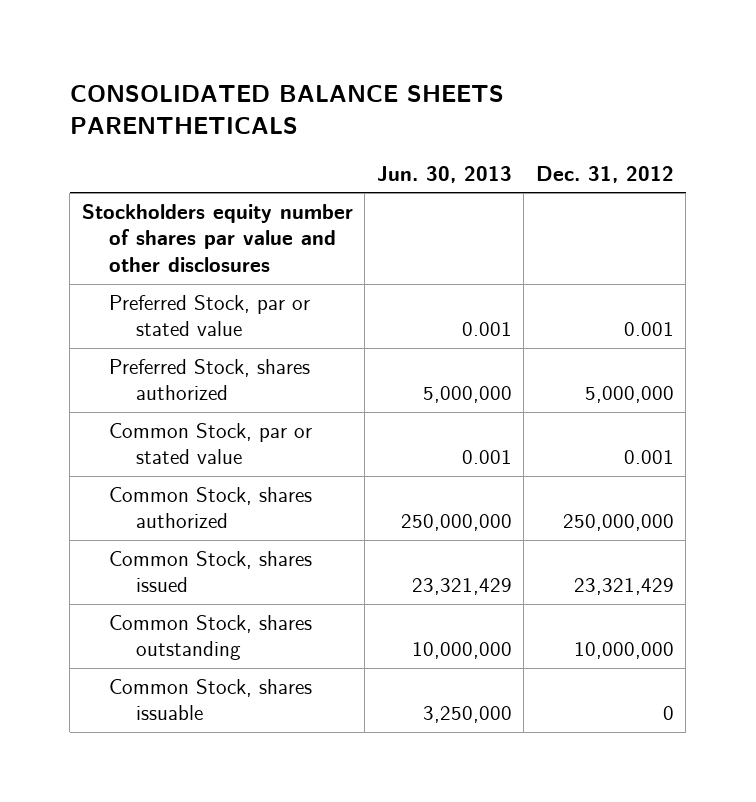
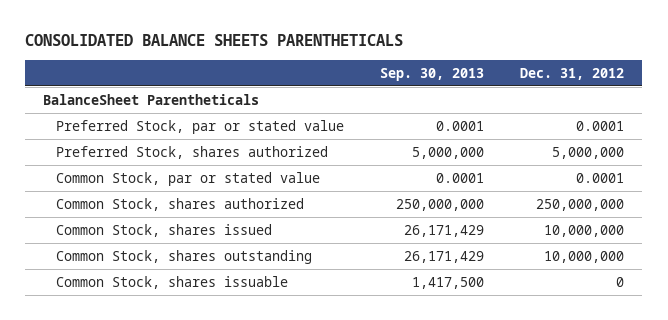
- | Jun. 30, 2013 | Dec. 31, 2012
+ | Sep. 30, 2013 | Dec. 31, 2012
- Stockholders equity number of shares par value and other disclosures
- Preferred Stock, par or stated value | 0.001 | 0.001
+ BalanceSheet Parentheticals
+ Preferred Stock, par or stated value | 0.0001 | 0.0001
- Common Stock, par or stated value | 0.001 | 0.001
+ Common Stock, par or stated value | 0.0001 | 0.0001
- Common Stock, shares issued | 23,321,429 | 23,321,429
+ Common Stock, shares issued | 26,171,429 | 10,000,000

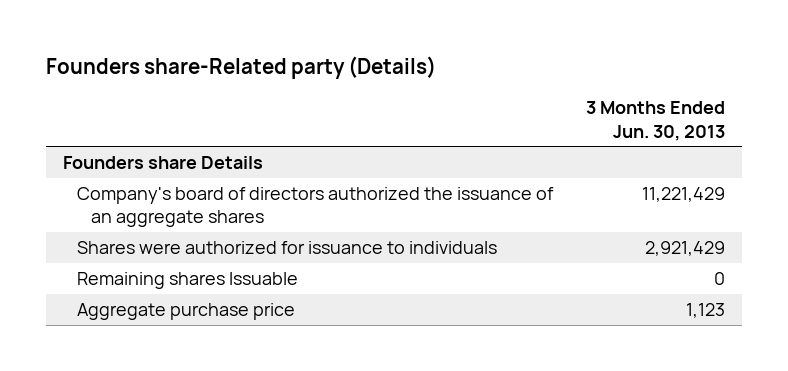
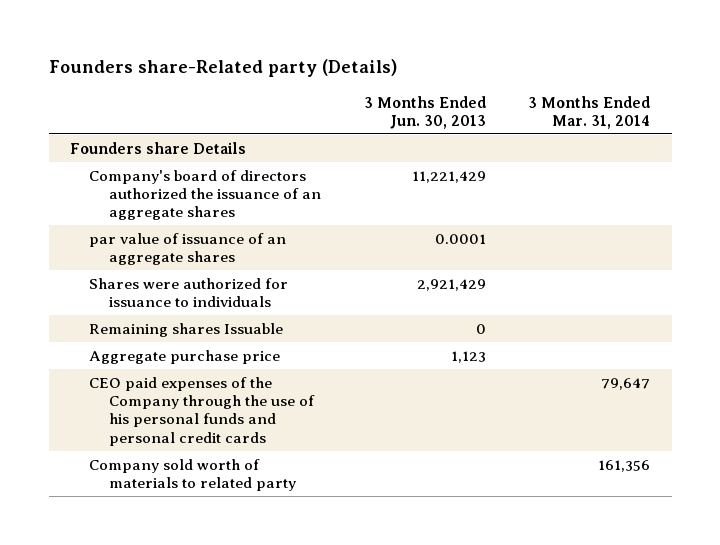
- | 3 Months Ended Jun. 30, 2013
+ | 3 Months Ended Jun. 30, 2013 | 3 Months Ended Mar. 31, 2014
+ par value of issuance of an aggregate shares | 0.0001 |
+ CEO paid expenses of the Company through the use of his personal funds and personal credit cards | | 79,647
+ Company sold worth of materials to related party | | 161,356

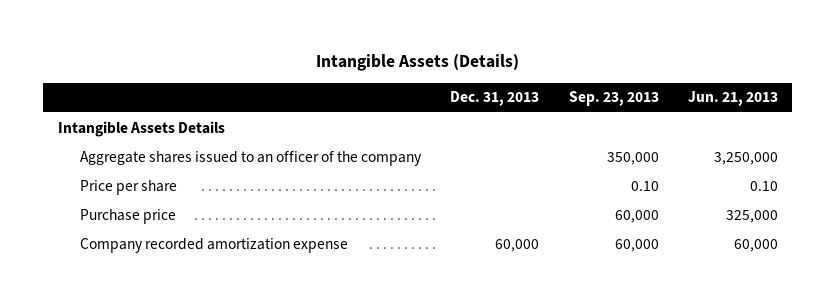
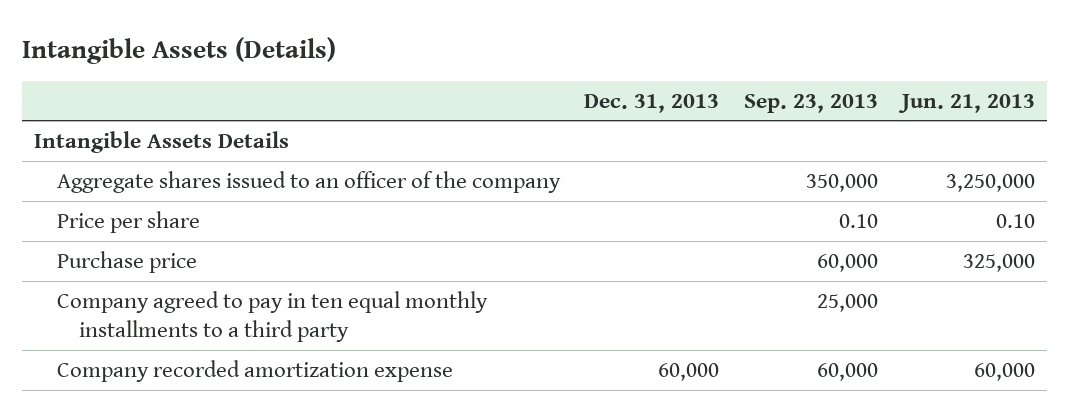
+ Company agreed to pay in ten equal monthly installments to a third party | | 25,000 |

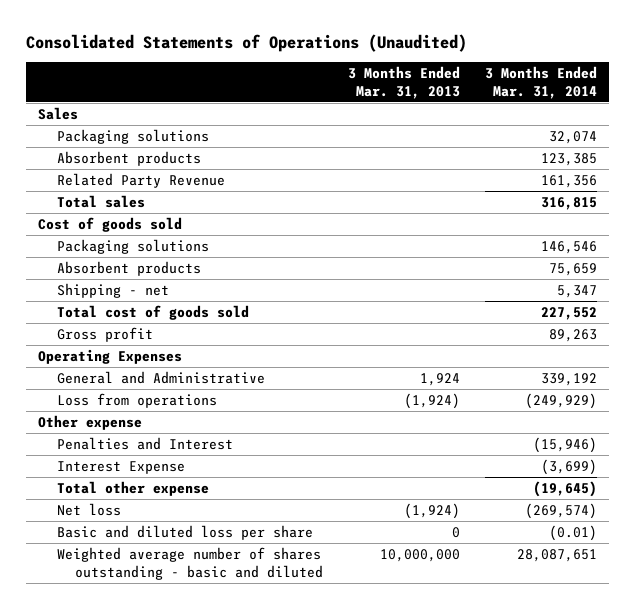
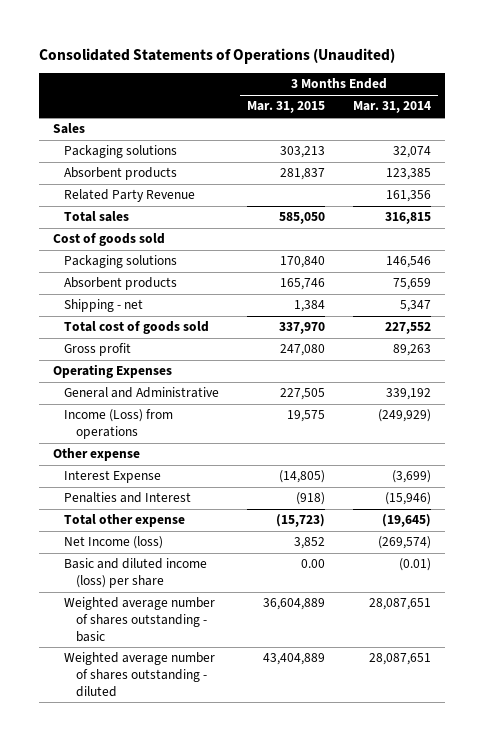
- | 3 Months Ended Mar. 31, 2013 | 3 Months Ended Mar. 31, 2014
+ | 3 Months Ended Mar. 31, 2015 | 3 Months Ended Mar. 31, 2014
- Loss from operations | (1,924) | (249,929)
+ Income (Loss) from operations | 19,575 | (249,929)
moved down: Penalties and Interest | (918) | (15,946)
- Net loss | (1,924) | (269,574)
- Basic and diluted loss per share | 0 | (0.01)
- Weighted average number of shares outstanding - basic and diluted | 10,000,000 | 28,087,651
+ Net Income (loss) | 3,852 | (269,574)
+ Basic and diluted income (loss) per share | 0.00 | (0.01)
+ Weighted average number of shares outstanding - basic | 36,604,889 | 28,087,651
+ Weighted average number of shares outstanding - diluted | 43,404,889 | 28,087,651

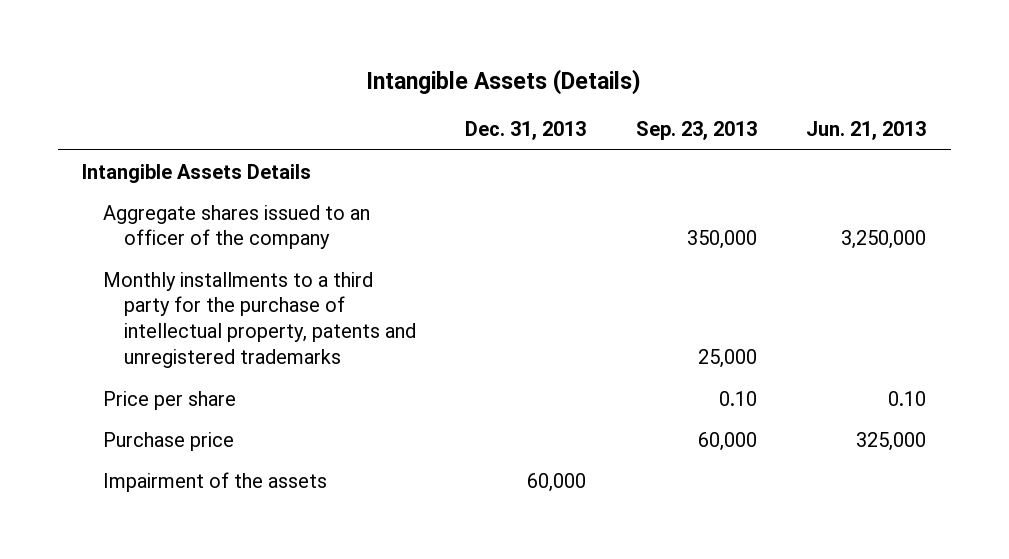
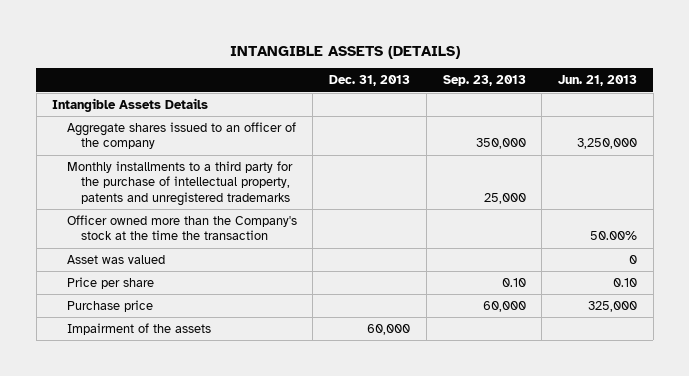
- Intangible Assets (Details)
+ INTANGIBLE ASSETS (DETAILS)
+ Officer owned more than the Company's stock at the time the transaction | | | 50.00%
+ Asset was valued | | | 0

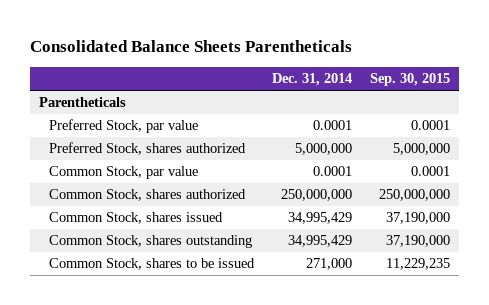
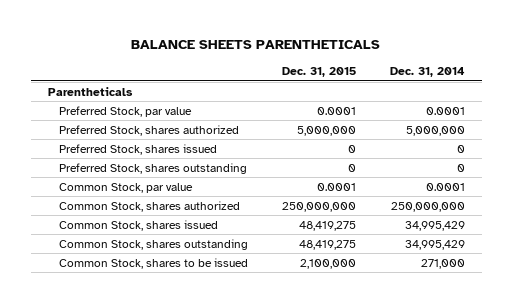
- Consolidated Balance Sheets Parentheticals
+ BALANCE SHEETS PARENTHETICALS
- | Dec. 31, 2014 | Sep. 30, 2015
+ | Dec. 31, 2015 | Dec. 31, 2014
+ Preferred Stock, shares issued | 0 | 0
+ Preferred Stock, shares outstanding | 0 | 0

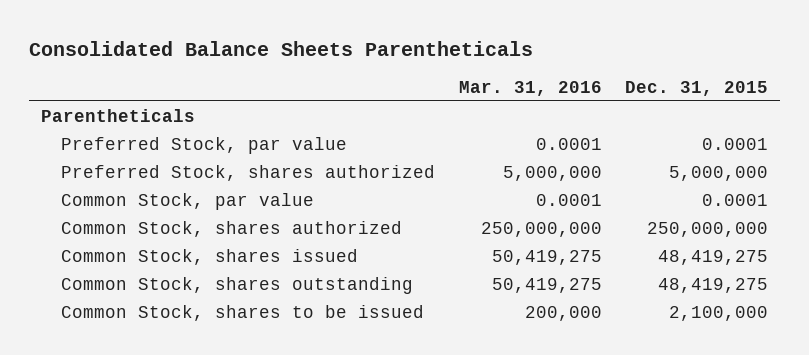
- BALANCE SHEETS PARENTHETICALS
+ Consolidated Balance Sheets Parentheticals
- | Dec. 31, 2015 | Dec. 31, 2014
+ | Mar. 31, 2016 | Dec. 31, 2015
- Preferred Stock, shares issued | 0 | 0
- Preferred Stock, shares outstanding | 0 | 0

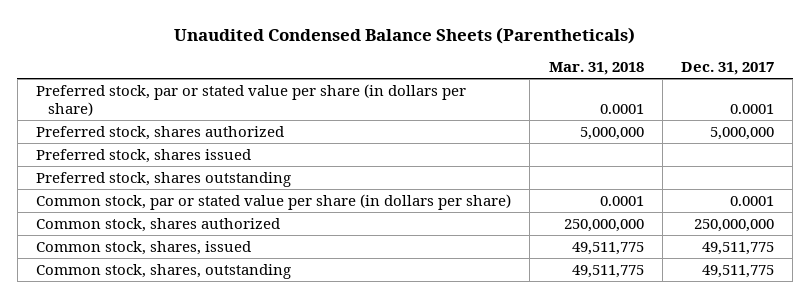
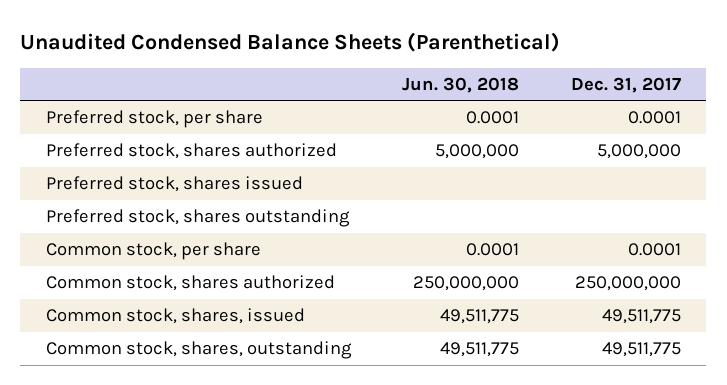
- Unaudited Condensed Balance Sheets (Parentheticals)
+ Unaudited Condensed Balance Sheets (Parenthetical)
- | Mar. 31, 2018 | Dec. 31, 2017
+ | Jun. 30, 2018 | Dec. 31, 2017
- Preferred stock, par or stated value per share (in dollars per share) | 0.0001 | 0.0001
+ Preferred stock, per share | 0.0001 | 0.0001
- Common stock, par or stated value per share (in dollars per share) | 0.0001 | 0.0001
+ Common stock, per share | 0.0001 | 0.0001

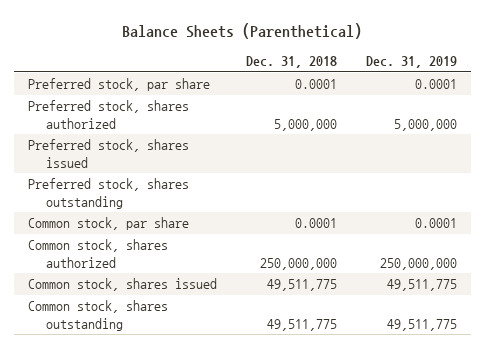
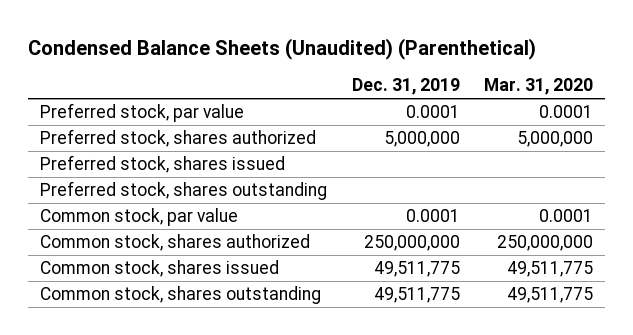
- Balance Sheets (Parenthetical)
+ Condensed Balance Sheets (Unaudited) (Parenthetical)
- | Dec. 31, 2018 | Dec. 31, 2019
+ | Dec. 31, 2019 | Mar. 31, 2020
- Preferred stock, par share | 0.0001 | 0.0001
+ Preferred stock, par value | 0.0001 | 0.0001
- Common stock, par share | 0.0001 | 0.0001
+ Common stock, par value | 0.0001 | 0.0001

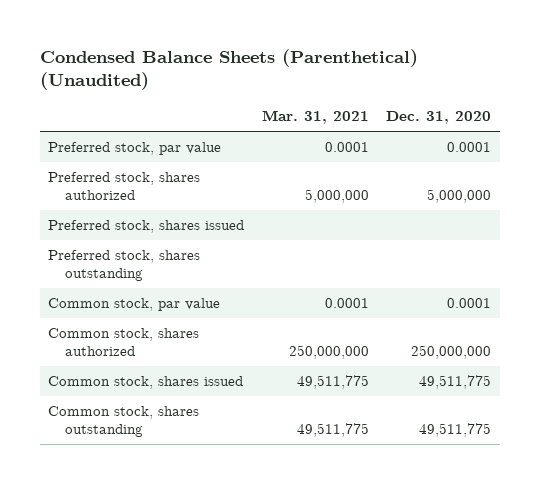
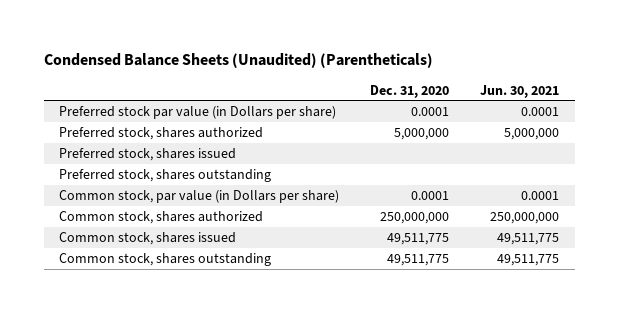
- Condensed Balance Sheets (Parenthetical) (Unaudited)
+ Condensed Balance Sheets (Unaudited) (Parentheticals)
- | Mar. 31, 2021 | Dec. 31, 2020
+ | Dec. 31, 2020 | Jun. 30, 2021
- Preferred stock, par value | 0.0001 | 0.0001
+ Preferred stock par value (in Dollars per share) | 0.0001 | 0.0001
- Common stock, par value | 0.0001 | 0.0001
+ Common stock, par value (in Dollars per share) | 0.0001 | 0.0001

